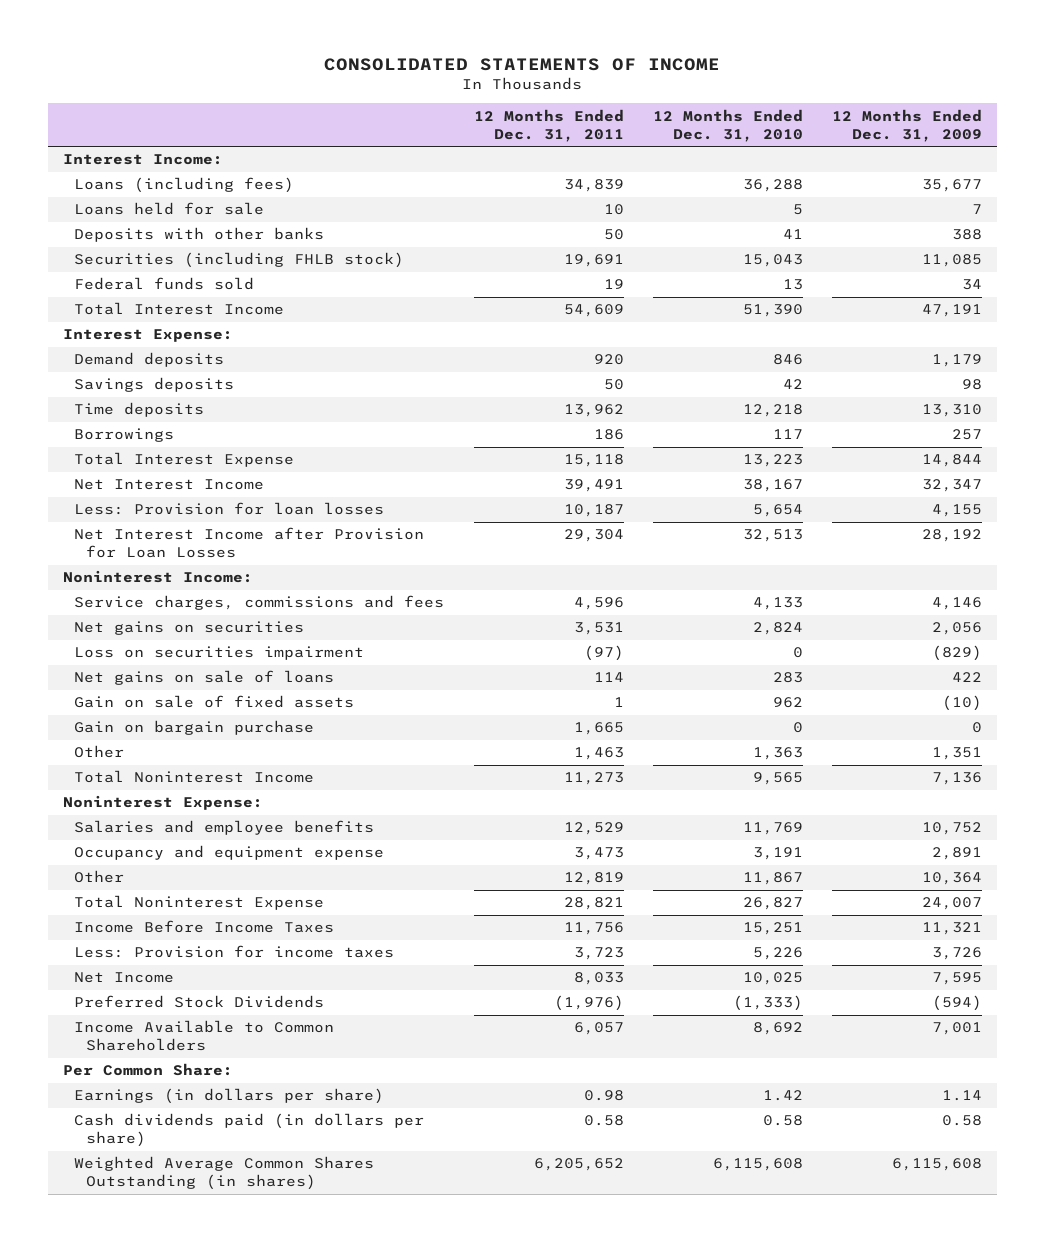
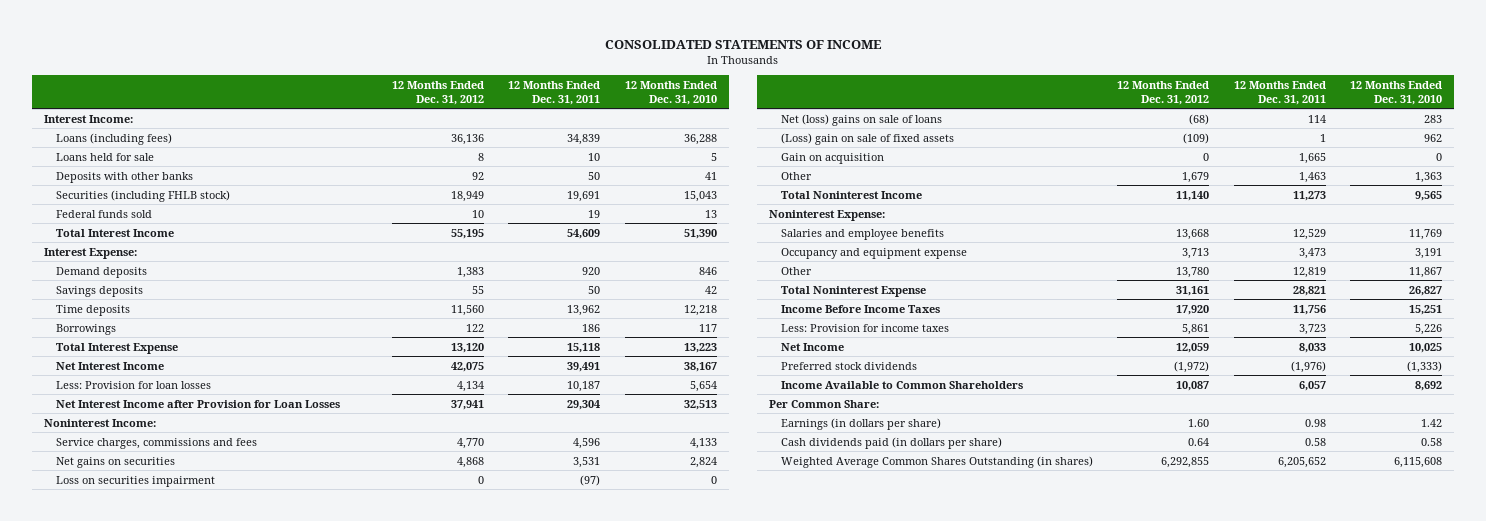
- | 12 Months Ended Dec. 31, 2011 | 12 Months Ended Dec. 31, 2010 | 12 Months Ended Dec. 31, 2009
+ | 12 Months Ended Dec. 31, 2012 | 12 Months Ended Dec. 31, 2011 | 12 Months Ended Dec. 31, 2010
- Net gains on sale of loans | 114 | 283 | 422
- Gain on sale of fixed assets | 1 | 962 | (10)
- Gain on bargain purchase | 1,665 | 0 | 0
+ Net (loss) gains on sale of loans | (68) | 114 | 283
+ (Loss) gain on sale of fixed assets | (109) | 1 | 962
+ Gain on acquisition | 0 | 1,665 | 0
- Preferred Stock Dividends | (1,976) | (1,333) | (594)
+ Preferred stock dividends | (1,972) | (1,976) | (1,333)

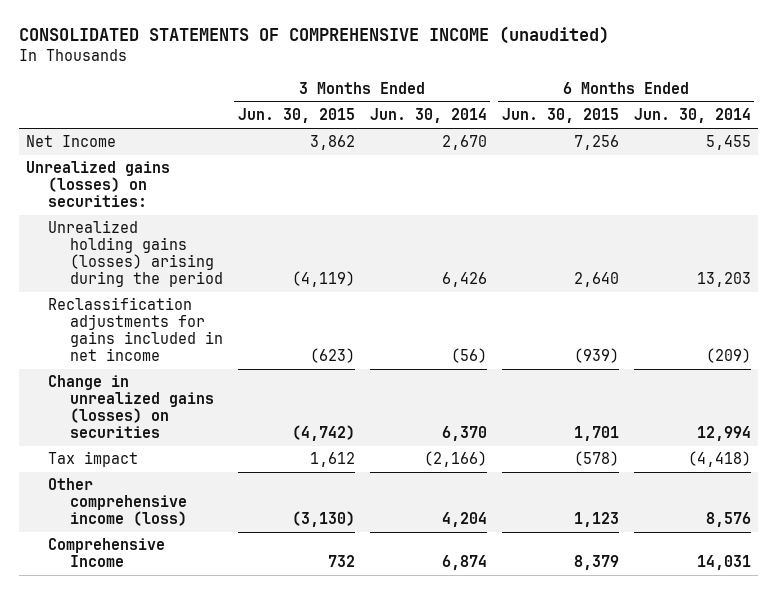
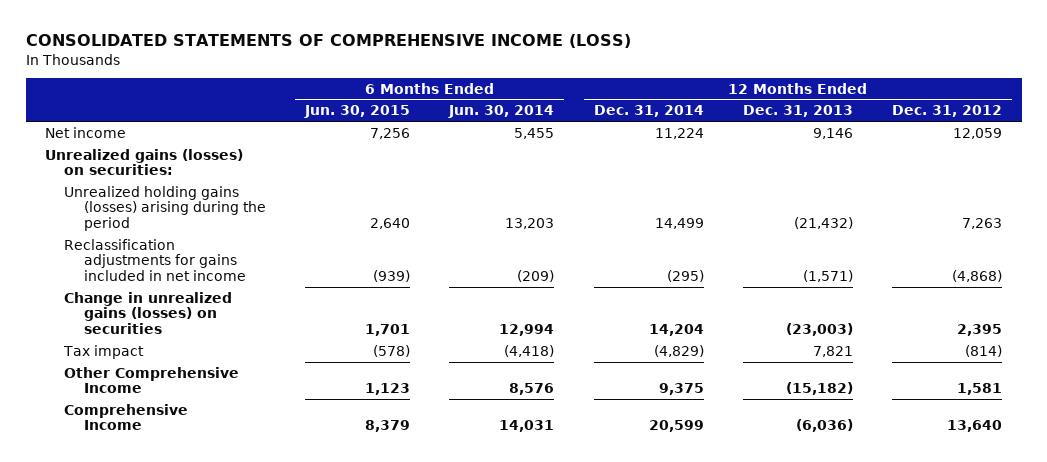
- CONSOLIDATED STATEMENTS OF COMPREHENSIVE INCOME (unaudited)
+ CONSOLIDATED STATEMENTS OF COMPREHENSIVE INCOME (LOSS)
- | 3 Months Ended Jun. 30, 2015 | 3 Months Ended Jun. 30, 2014 | 6 Months Ended Jun. 30, 2015 | 6 Months Ended Jun. 30, 2014
+ | 6 Months Ended Jun. 30, 2015 | 6 Months Ended Jun. 30, 2014 | 12 Months Ended Dec. 31, 2014 | 12 Months Ended Dec. 31, 2013 | 12 Months Ended Dec. 31, 2012
- Net Income | 3,862 | 2,670 | 7,256 | 5,455
+ Net income | 7,256 | 5,455 | 11,224 | 9,146 | 12,059
- Other comprehensive income (loss) | (3,130) | 4,204 | 1,123 | 8,576
+ Other Comprehensive Income | 1,123 | 8,576 | 9,375 | (15,182) | 1,581

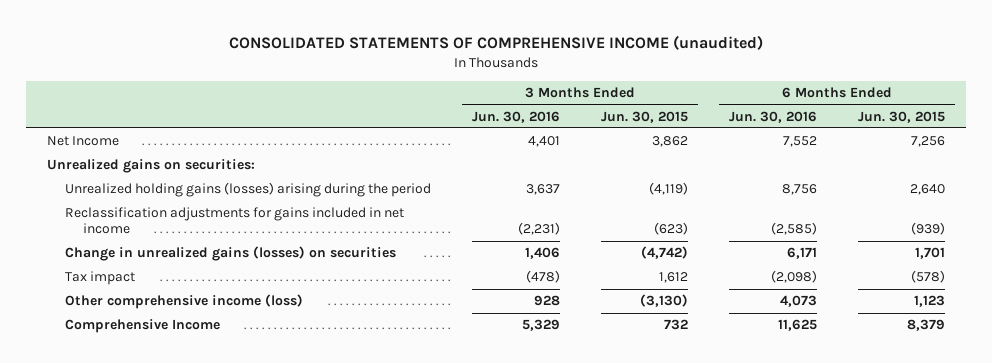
- CONSOLIDATED STATEMENTS OF COMPREHENSIVE INCOME (LOSS)
+ CONSOLIDATED STATEMENTS OF COMPREHENSIVE INCOME (unaudited)
- | 6 Months Ended Jun. 30, 2015 | 6 Months Ended Jun. 30, 2014 | 12 Months Ended Dec. 31, 2014 | 12 Months Ended Dec. 31, 2013 | 12 Months Ended Dec. 31, 2012
+ | 3 Months Ended Jun. 30, 2016 | 3 Months Ended Jun. 30, 2015 | 6 Months Ended Jun. 30, 2016 | 6 Months Ended Jun. 30, 2015
- Net income | 7,256 | 5,455 | 11,224 | 9,146 | 12,059
- Unrealized gains (losses) on securities:
+ Net Income | 4,401 | 3,862 | 7,552 | 7,256
+ Unrealized gains on securities:
- Other Comprehensive Income | 1,123 | 8,576 | 9,375 | (15,182) | 1,581
+ Other comprehensive income (loss) | 928 | (3,130) | 4,073 | 1,123

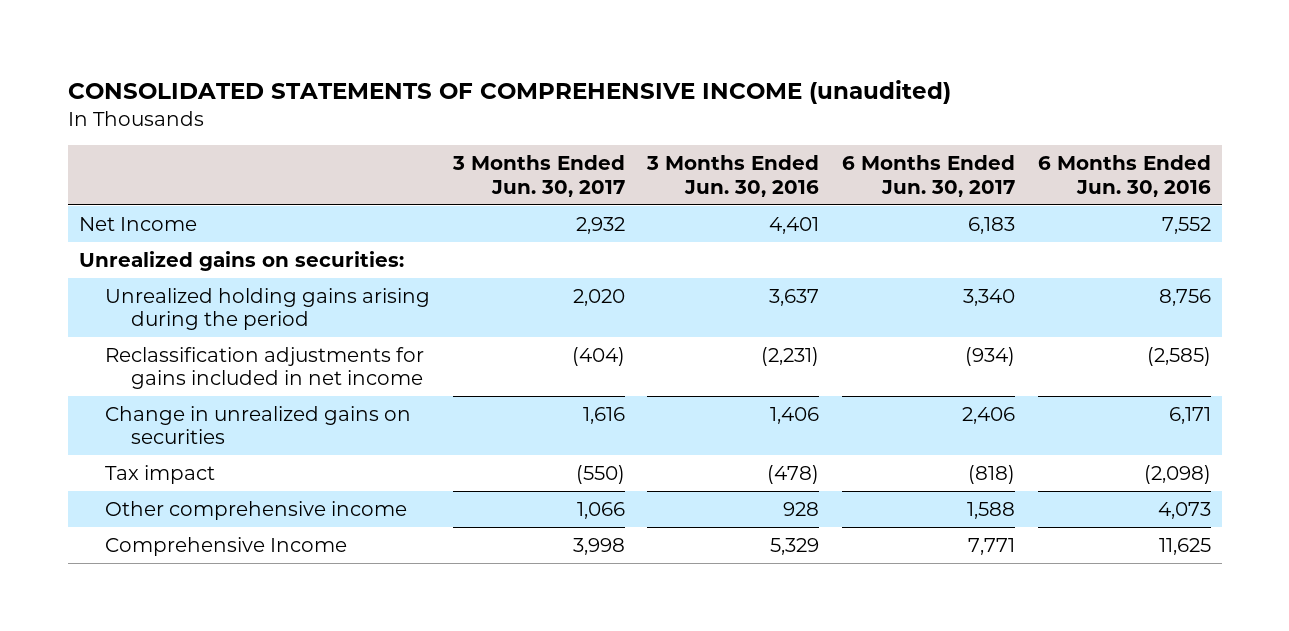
- | 3 Months Ended Jun. 30, 2016 | 3 Months Ended Jun. 30, 2015 | 6 Months Ended Jun. 30, 2016 | 6 Months Ended Jun. 30, 2015
+ | 3 Months Ended Jun. 30, 2017 | 3 Months Ended Jun. 30, 2016 | 6 Months Ended Jun. 30, 2017 | 6 Months Ended Jun. 30, 2016
- Unrealized holding gains (losses) arising during the period | 3,637 | (4,119) | 8,756 | 2,640
+ Unrealized holding gains arising during the period | 2,020 | 3,637 | 3,340 | 8,756
- Change in unrealized gains (losses) on securities | 1,406 | (4,742) | 6,171 | 1,701
+ Change in unrealized gains on securities | 1,616 | 1,406 | 2,406 | 6,171
- Other comprehensive income (loss) | 928 | (3,130) | 4,073 | 1,123
+ Other comprehensive income | 1,066 | 928 | 1,588 | 4,073

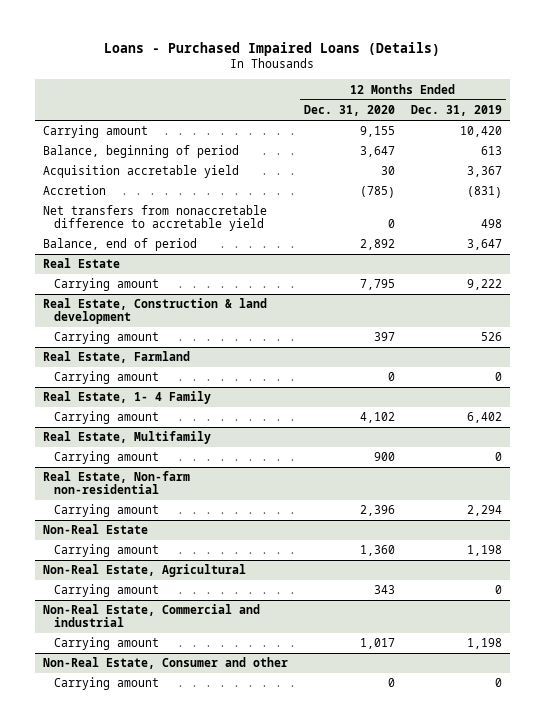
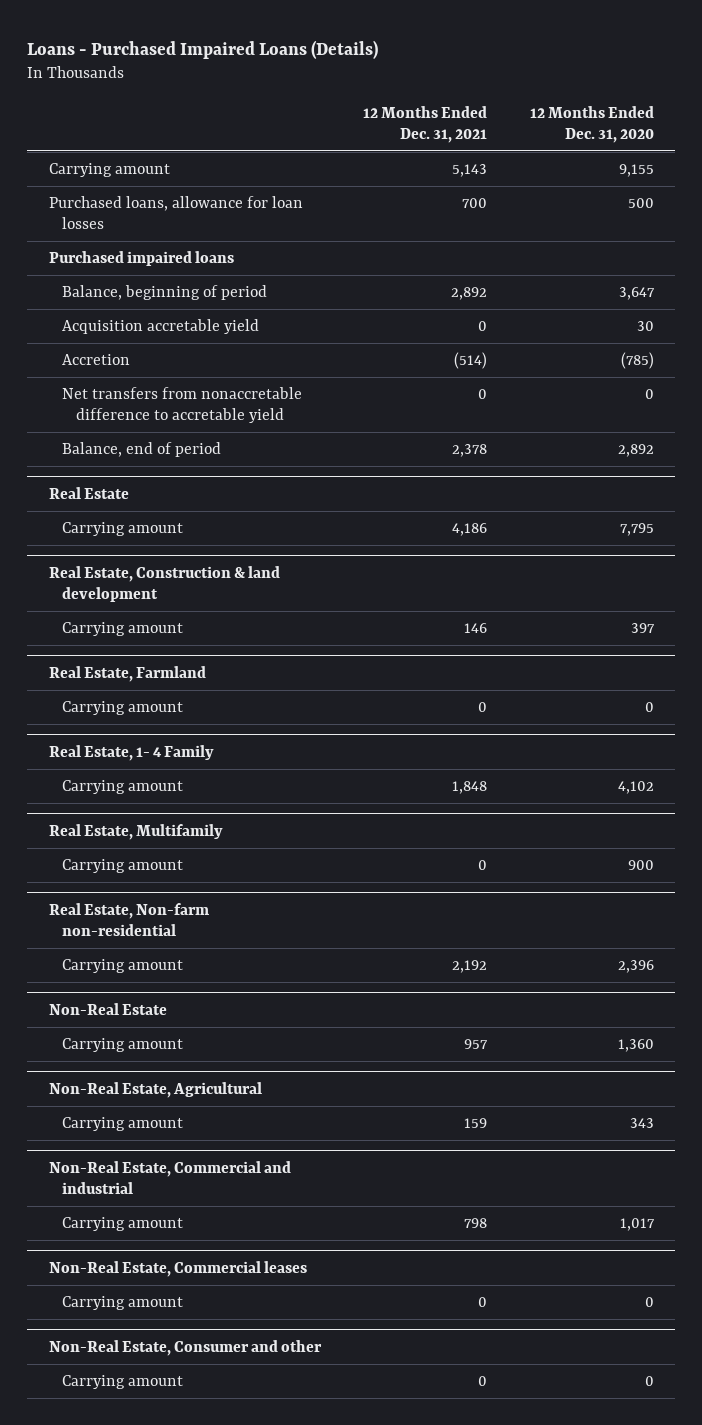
- | 12 Months Ended Dec. 31, 2020 | 12 Months Ended Dec. 31, 2019
+ | 12 Months Ended Dec. 31, 2021 | 12 Months Ended Dec. 31, 2020
+ Purchased loans, allowance for loan losses | 700 | 500
+ Purchased impaired loans
+ Non-Real Estate, Commercial leases
+ Carrying amount | 0 | 0

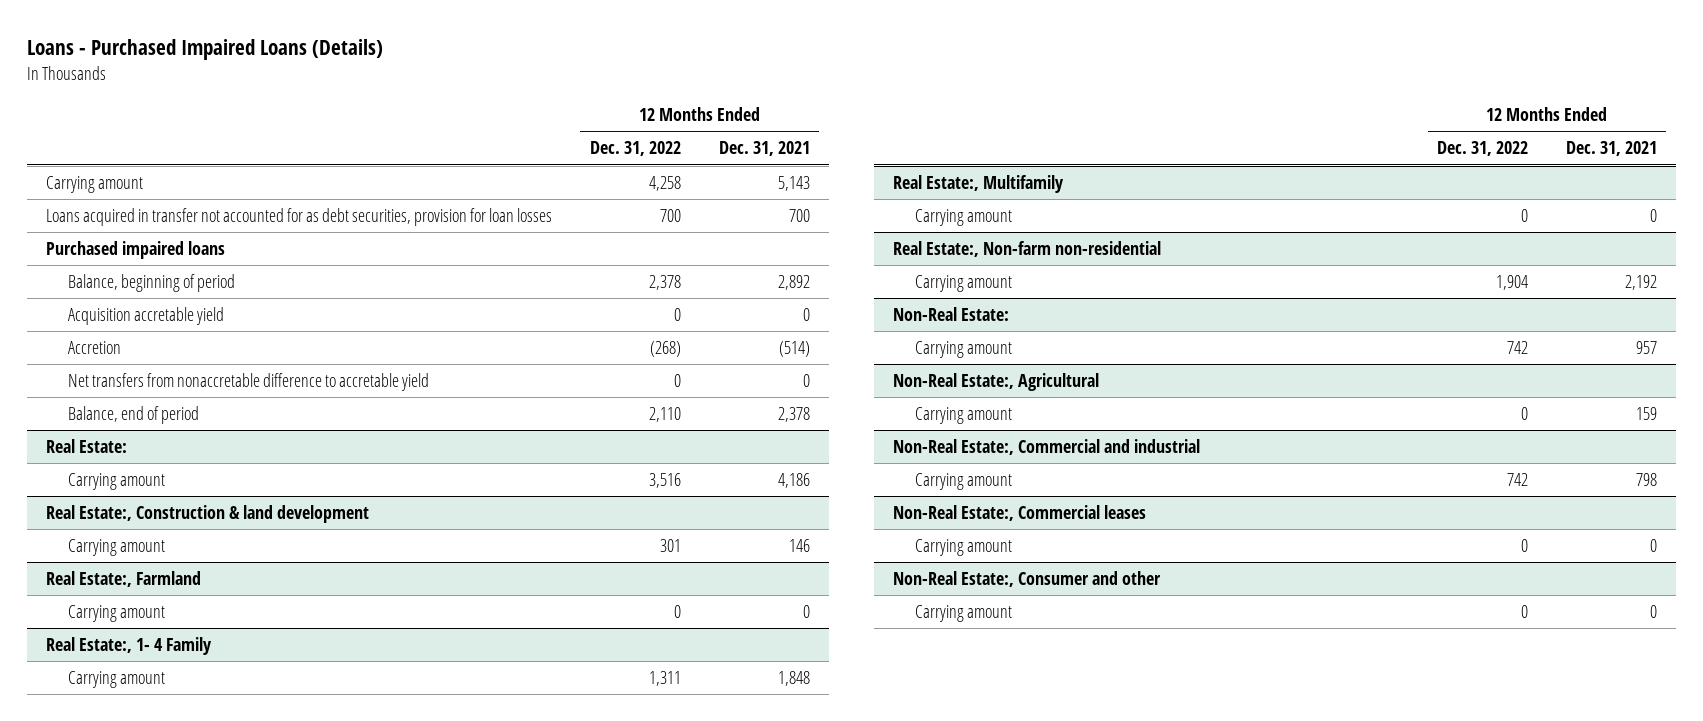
- | 12 Months Ended Dec. 31, 2021 | 12 Months Ended Dec. 31, 2020
+ | 12 Months Ended Dec. 31, 2022 | 12 Months Ended Dec. 31, 2021
- Purchased loans, allowance for loan losses | 700 | 500
+ Loans acquired in transfer not accounted for as debt securities, provision for loan losses | 700 | 700
- Real Estate
+ Real Estate:
- Real Estate, Construction & land development
+ Real Estate:, Construction & land development
- Real Estate, Farmland
+ Real Estate:, Farmland
- Real Estate, 1- 4 Family
+ Real Estate:, 1- 4 Family
- Real Estate, Multifamily
+ Real Estate:, Multifamily
- Real Estate, Non-farm non-residential
+ Real Estate:, Non-farm non-residential
- Non-Real Estate
+ Non-Real Estate:
- Non-Real Estate, Agricultural
+ Non-Real Estate:, Agricultural
- Non-Real Estate, Commercial and industrial
+ Non-Real Estate:, Commercial and industrial
- Non-Real Estate, Commercial leases
+ Non-Real Estate:, Commercial leases
- Non-Real Estate, Consumer and other
+ Non-Real Estate:, Consumer and other

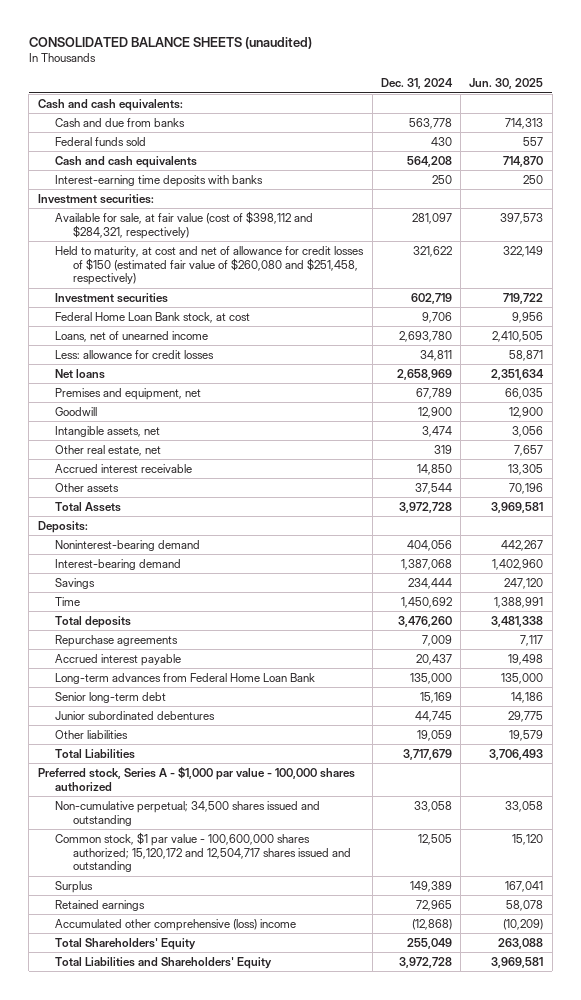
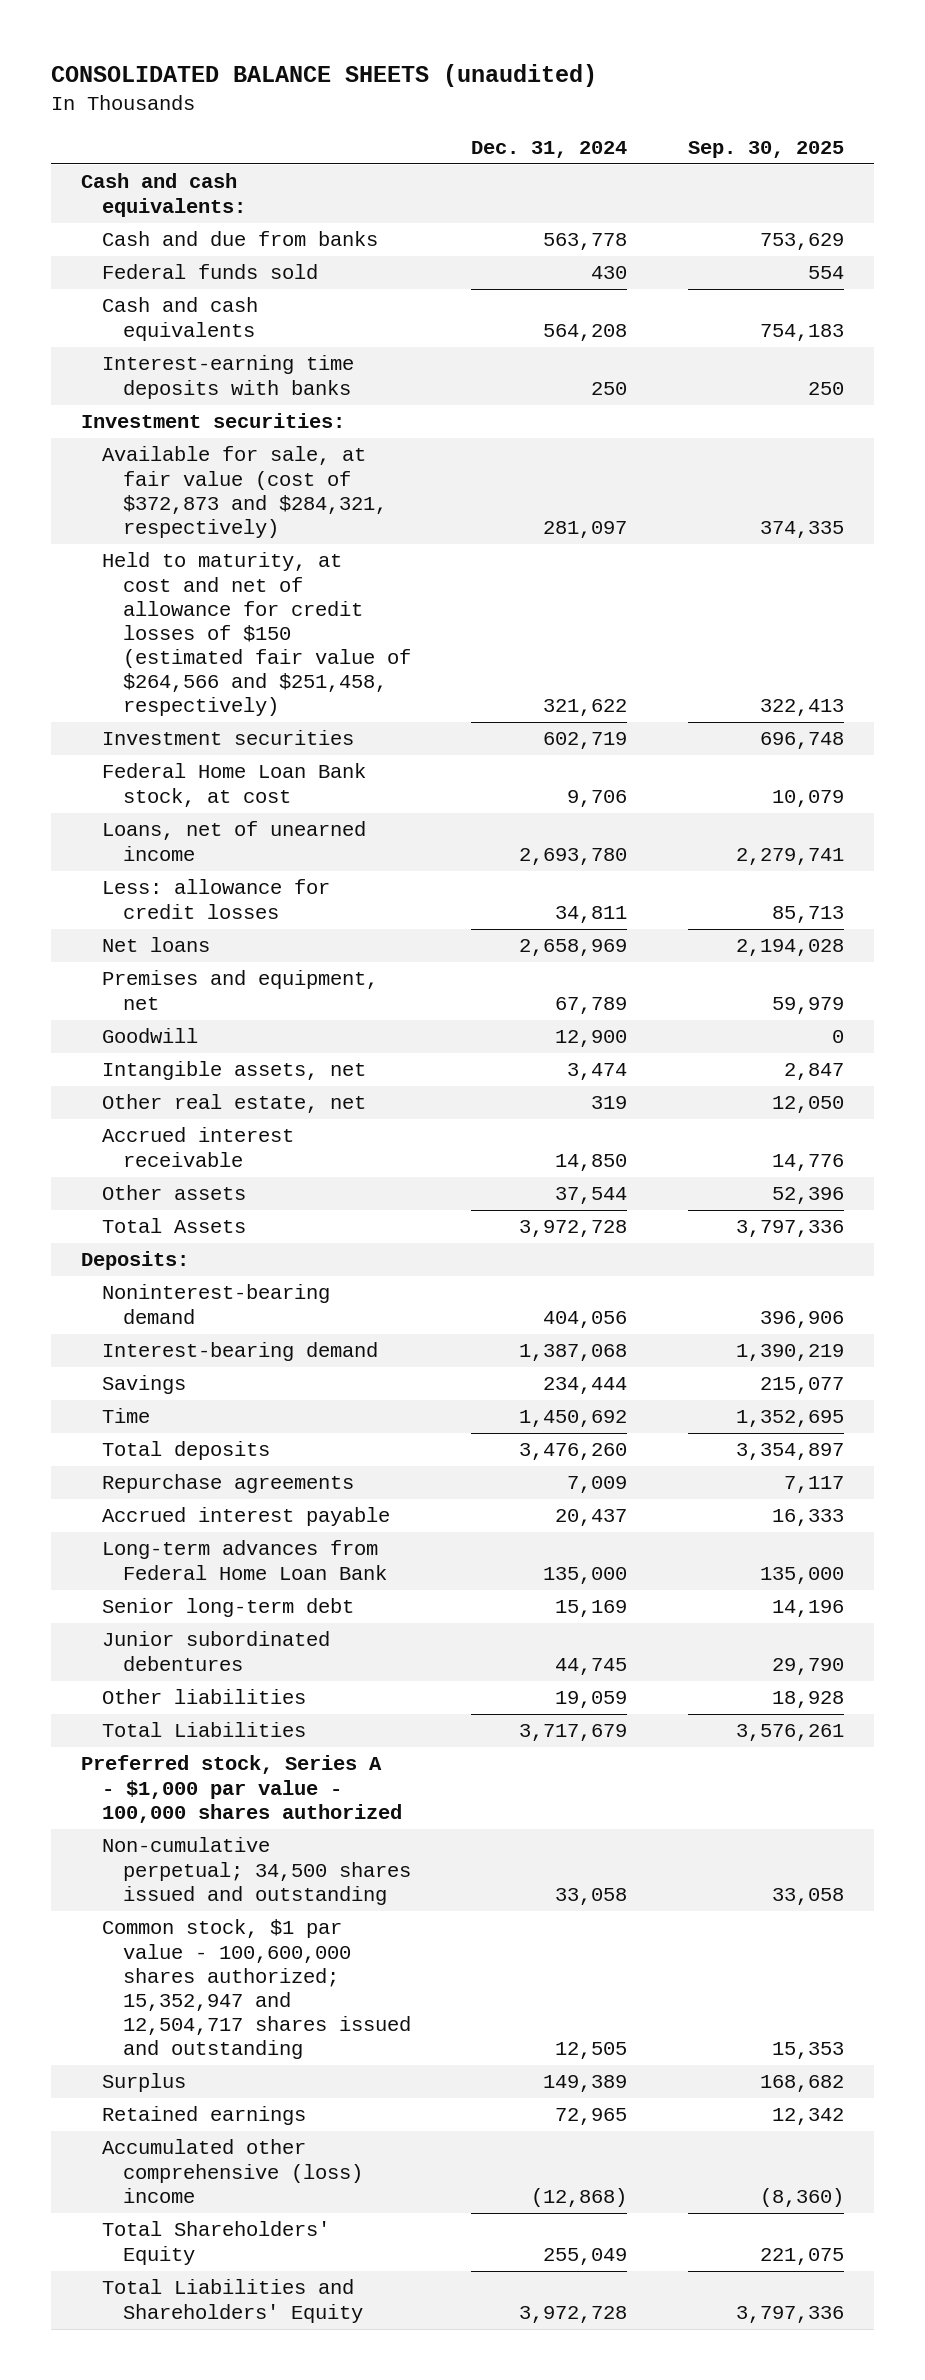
- | Dec. 31, 2024 | Jun. 30, 2025
+ | Dec. 31, 2024 | Sep. 30, 2025
- Available for sale, at fair value (cost of $398,112 and $284,321, respectively) | 281,097 | 397,573
- Held to maturity, at cost and net of allowance for credit losses of $150 (estimated fair value of $260,080 and $251,458, respectively) | 321,622 | 322,149
+ Available for sale, at fair value (cost of $372,873 and $284,321, respectively) | 281,097 | 374,335
+ Held to maturity, at cost and net of allowance for credit losses of $150 (estimated fair value of $264,566 and $251,458, respectively) | 321,622 | 322,413
- Common stock, $1 par value - 100,600,000 shares authorized; 15,120,172 and 12,504,717 shares issued and outstanding | 12,505 | 15,120
+ Common stock, $1 par value - 100,600,000 shares authorized; 15,352,947 and 12,504,717 shares issued and outstanding | 12,505 | 15,353

